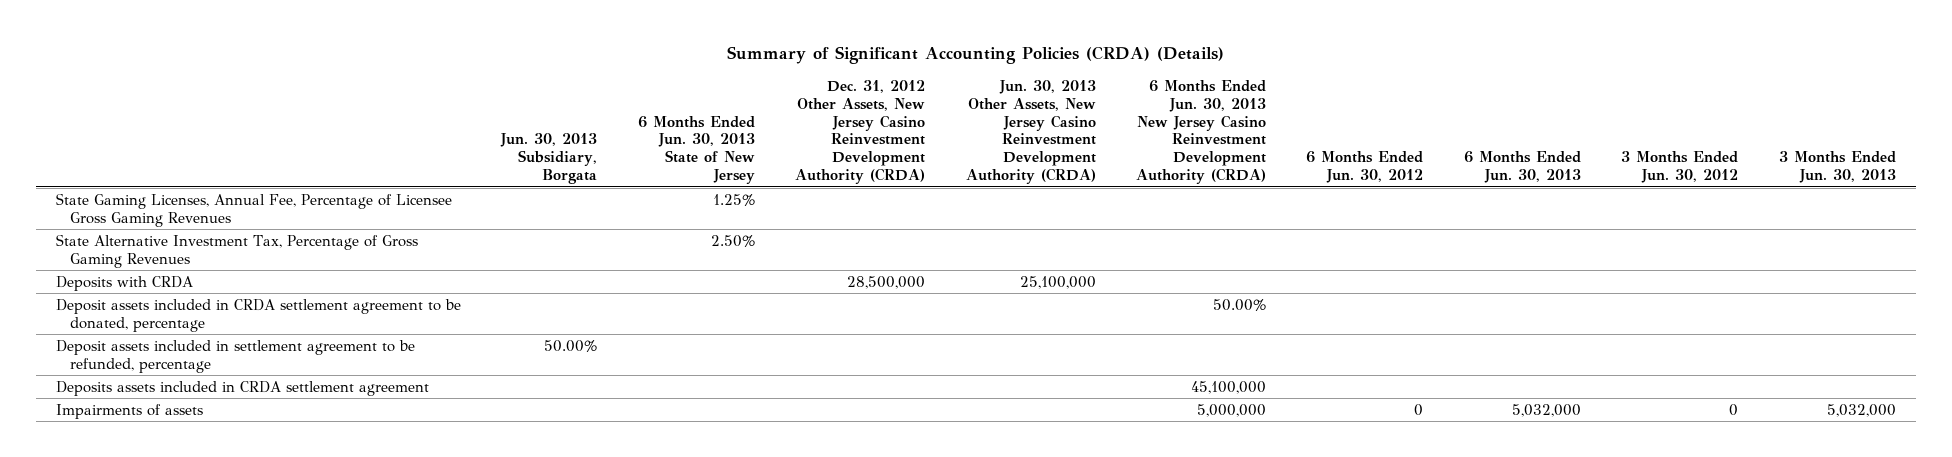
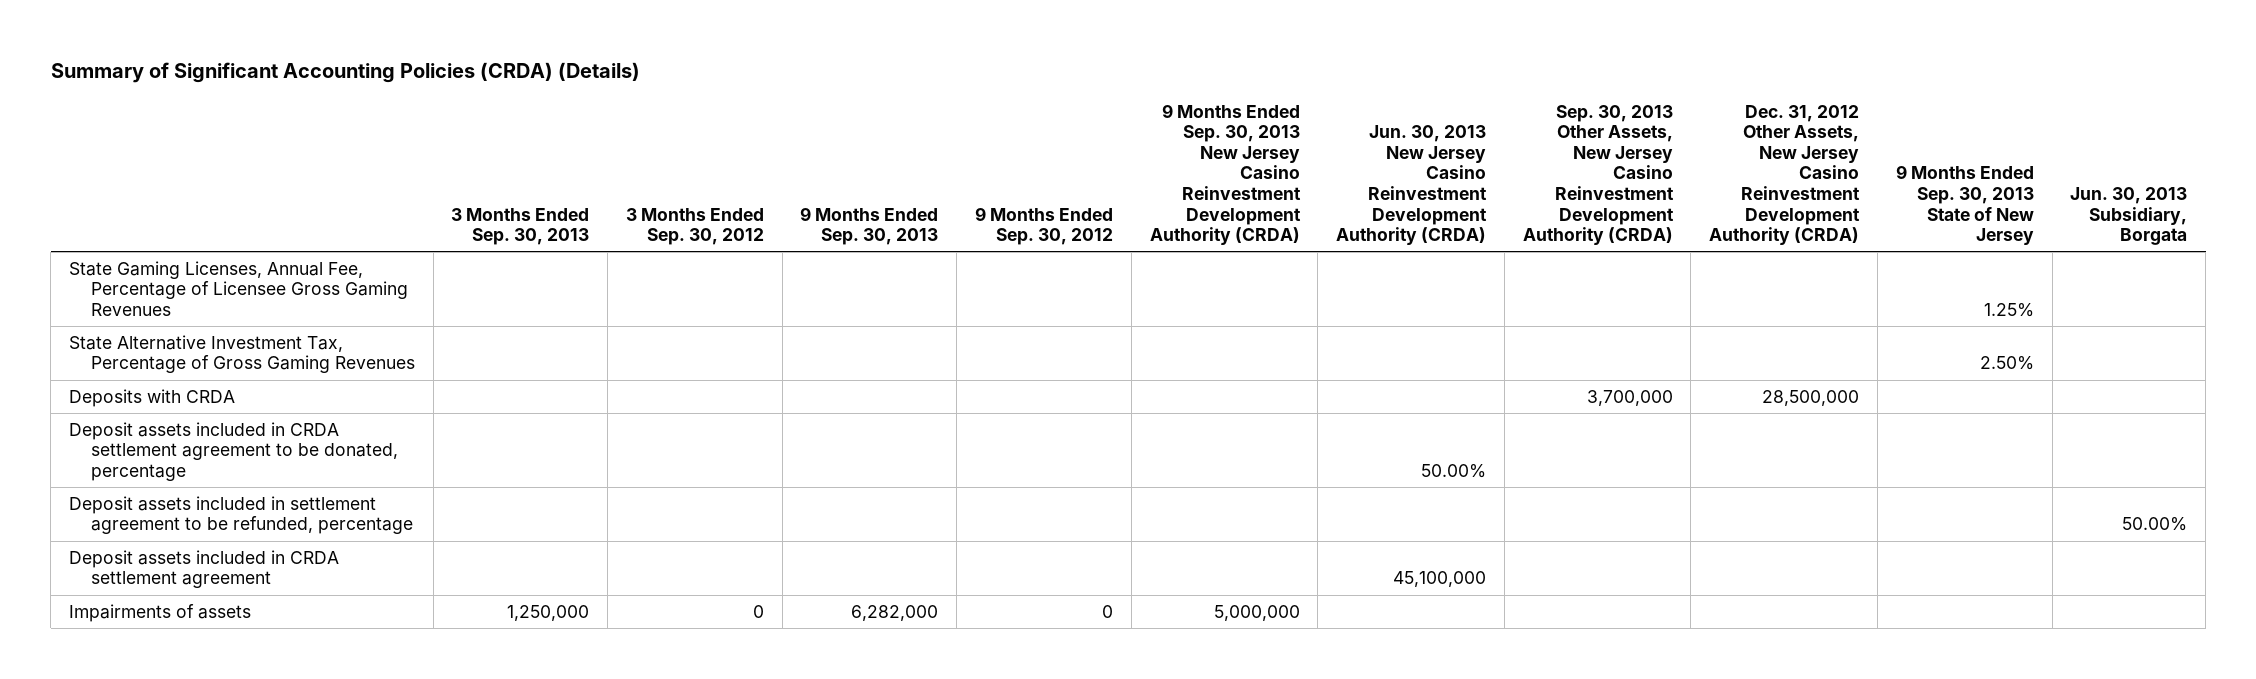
- | Jun. 30, 2013 Subsidiary, Borgata | 6 Months Ended Jun. 30, 2013 State of New Jersey | Dec. 31, 2012 Other Assets, New Jersey Casino Reinvestment Development Authority (CRDA) | Jun. 30, 2013 Other Assets, New Jersey Casino Reinvestment Development Authority (CRDA) | 6 Months Ended Jun. 30, 2013 New Jersey Casino Reinvestment Development Authority (CRDA) | 6 Months Ended Jun. 30, 2012 | 6 Months Ended Jun. 30, 2013 | 3 Months Ended Jun. 30, 2012 | 3 Months Ended Jun. 30, 2013
+ | 3 Months Ended Sep. 30, 2013 | 3 Months Ended Sep. 30, 2012 | 9 Months Ended Sep. 30, 2013 | 9 Months Ended Sep. 30, 2012 | 9 Months Ended Sep. 30, 2013 New Jersey Casino Reinvestment Development Authority (CRDA) | Jun. 30, 2013 New Jersey Casino Reinvestment Development Authority (CRDA) | Sep. 30, 2013 Other Assets, New Jersey Casino Reinvestment Development Authority (CRDA) | Dec. 31, 2012 Other Assets, New Jersey Casino Reinvestment Development Authority (CRDA) | 9 Months Ended Sep. 30, 2013 State of New Jersey | Jun. 30, 2013 Subsidiary, Borgata
- Deposits assets included in CRDA settlement agreement | | | | | 45,100,000 | | | |
+ Deposit assets included in CRDA settlement agreement | | | | | | 45,100,000 | | | |

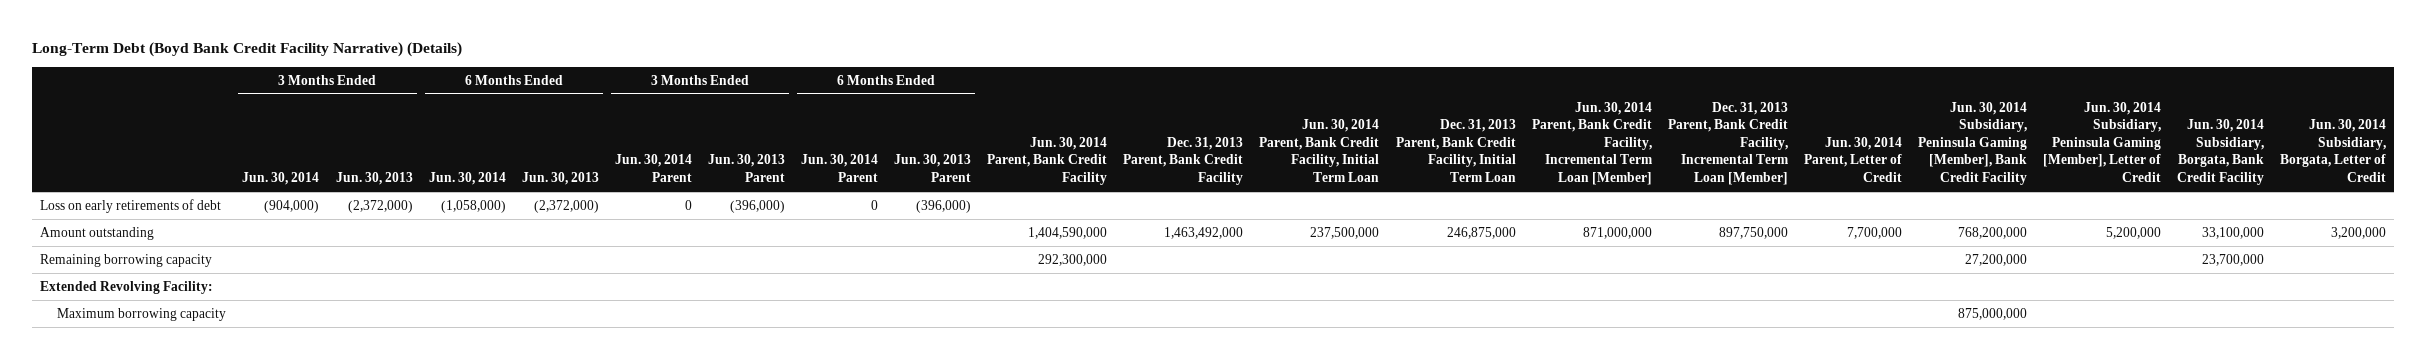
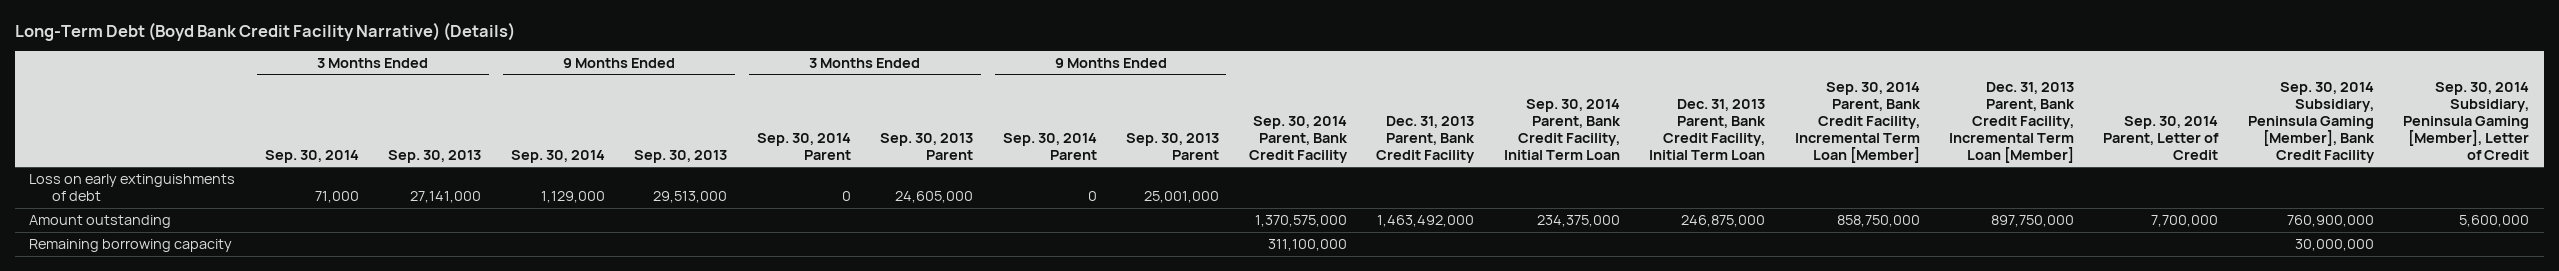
- | 3 Months Ended Jun. 30, 2014 | 3 Months Ended Jun. 30, 2013 | 6 Months Ended Jun. 30, 2014 | 6 Months Ended Jun. 30, 2013 | 3 Months Ended Jun. 30, 2014 Parent | 3 Months Ended Jun. 30, 2013 Parent | 6 Months Ended Jun. 30, 2014 Parent | 6 Months Ended Jun. 30, 2013 Parent | Jun. 30, 2014 Parent, Bank Credit Facility | Dec. 31, 2013 Parent, Bank Credit Facility | Jun. 30, 2014 Parent, Bank Credit Facility, Initial Term Loan | Dec. 31, 2013 Parent, Bank Credit Facility, Initial Term Loan | Jun. 30, 2014 Parent, Bank Credit Facility, Incremental Term Loan [Member] | Dec. 31, 2013 Parent, Bank Credit Facility, Incremental Term Loan [Member] | Jun. 30, 2014 Parent, Letter of Credit | Jun. 30, 2014 Subsidiary, Peninsula Gaming [Member], Bank Credit Facility | Jun. 30, 2014 Subsidiary, Peninsula Gaming [Member], Letter of Credit | Jun. 30, 2014 Subsidiary, Borgata, Bank Credit Facility | Jun. 30, 2014 Subsidiary, Borgata, Letter of Credit
+ | 3 Months Ended Sep. 30, 2014 | 3 Months Ended Sep. 30, 2013 | 9 Months Ended Sep. 30, 2014 | 9 Months Ended Sep. 30, 2013 | 3 Months Ended Sep. 30, 2014 Parent | 3 Months Ended Sep. 30, 2013 Parent | 9 Months Ended Sep. 30, 2014 Parent | 9 Months Ended Sep. 30, 2013 Parent | Sep. 30, 2014 Parent, Bank Credit Facility | Dec. 31, 2013 Parent, Bank Credit Facility | Sep. 30, 2014 Parent, Bank Credit Facility, Initial Term Loan | Dec. 31, 2013 Parent, Bank Credit Facility, Initial Term Loan | Sep. 30, 2014 Parent, Bank Credit Facility, Incremental Term Loan [Member] | Dec. 31, 2013 Parent, Bank Credit Facility, Incremental Term Loan [Member] | Sep. 30, 2014 Parent, Letter of Credit | Sep. 30, 2014 Subsidiary, Peninsula Gaming [Member], Bank Credit Facility | Sep. 30, 2014 Subsidiary, Peninsula Gaming [Member], Letter of Credit
- Loss on early retirements of debt | (904,000) | (2,372,000) | (1,058,000) | (2,372,000) | 0 | (396,000) | 0 | (396,000) | | | | | | | | | | |
+ Loss on early extinguishments of debt | 71,000 | 27,141,000 | 1,129,000 | 29,513,000 | 0 | 24,605,000 | 0 | 25,001,000 | | | | | | | | |
- Extended Revolving Facility:
- Maximum borrowing capacity | | | | | | | | | | | | | | | | 875,000,000 | | |

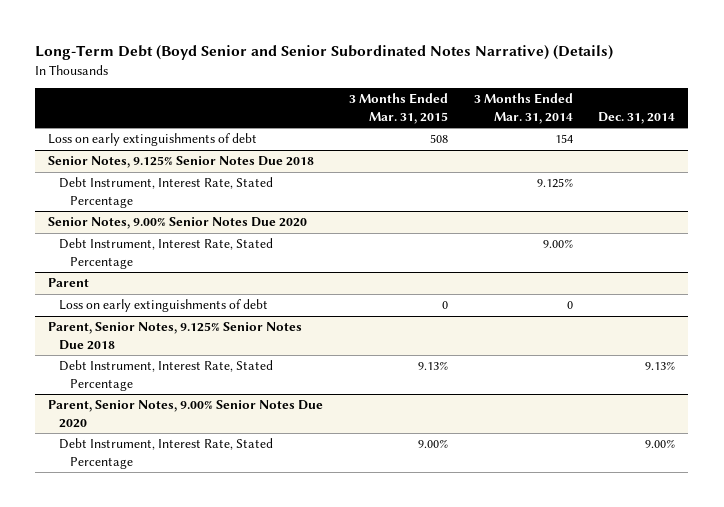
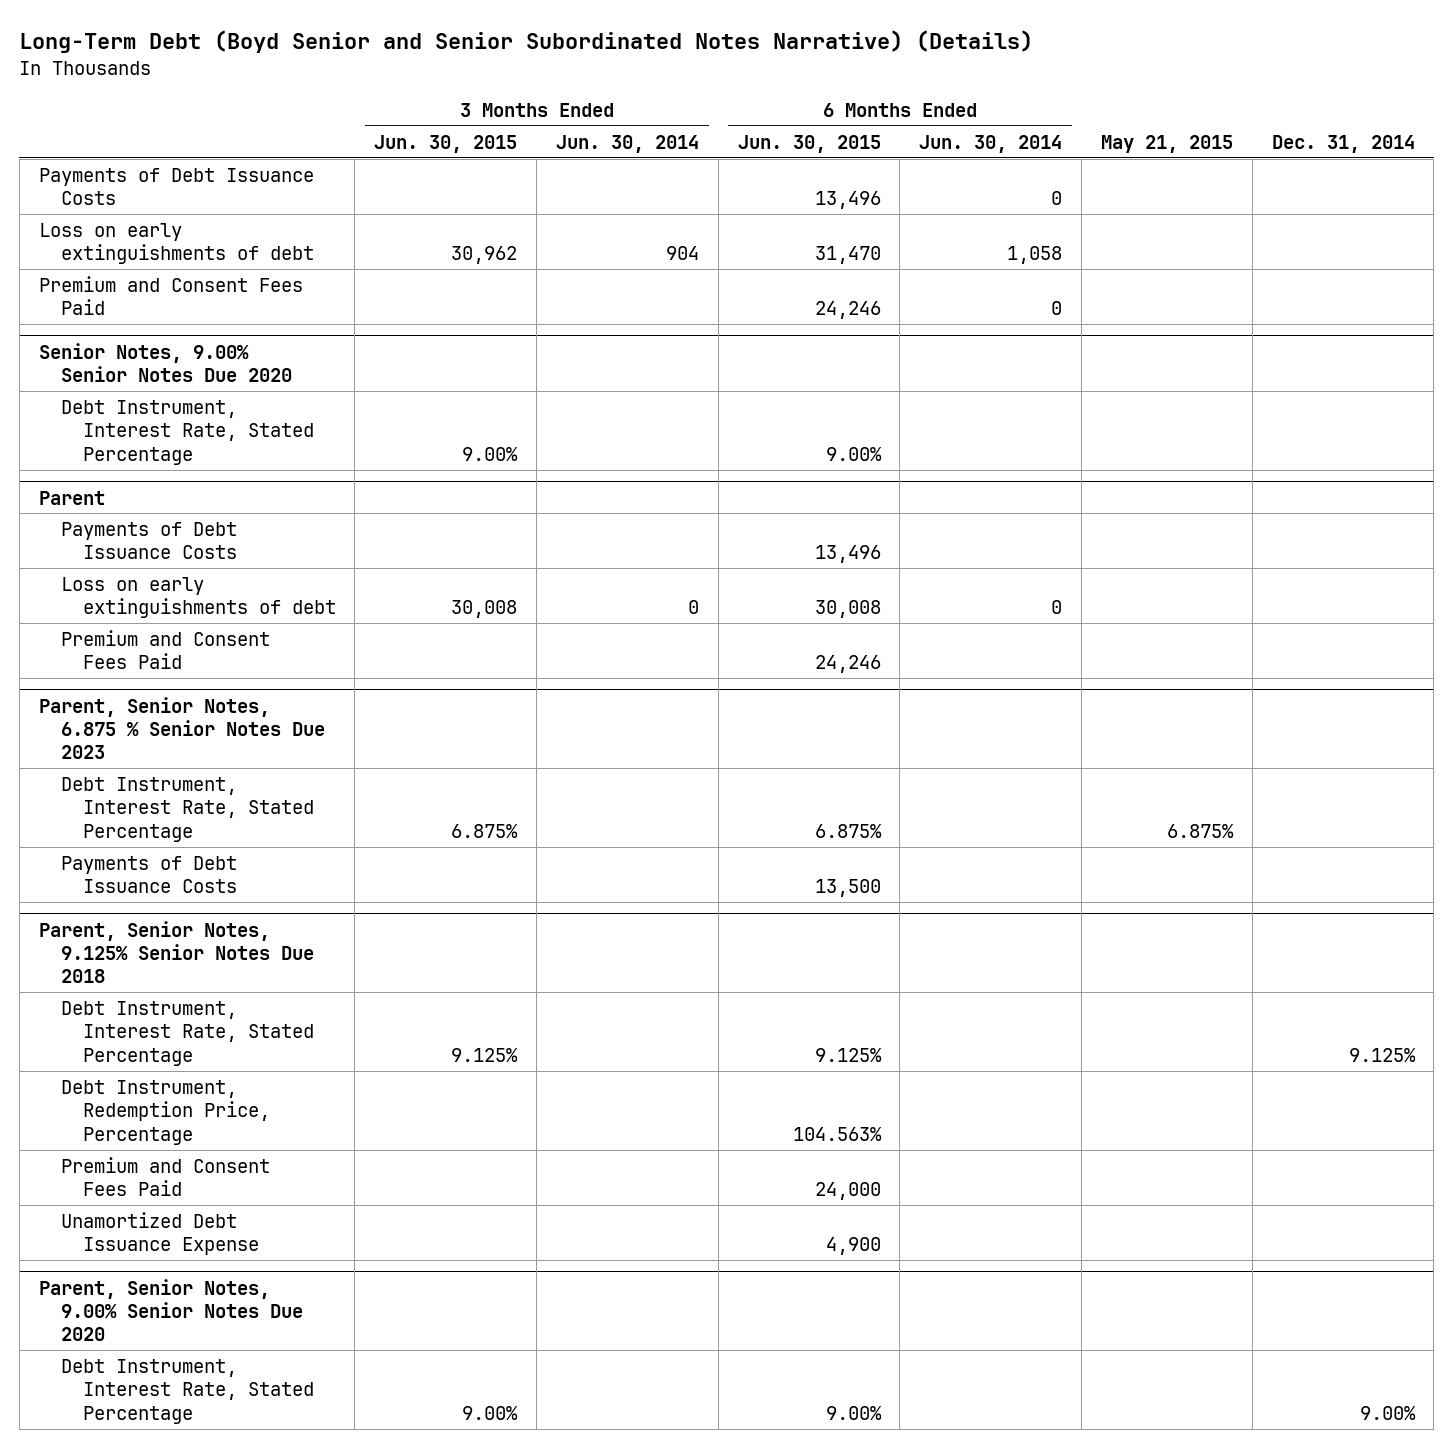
- | 3 Months Ended Mar. 31, 2015 | 3 Months Ended Mar. 31, 2014 | Dec. 31, 2014
+ | 3 Months Ended Jun. 30, 2015 | 3 Months Ended Jun. 30, 2014 | 6 Months Ended Jun. 30, 2015 | 6 Months Ended Jun. 30, 2014 | May 21, 2015 | Dec. 31, 2014
+ Payments of Debt Issuance Costs | | | 13,496 | 0 | |
- Senior Notes, 9.125% Senior Notes Due 2018
- Debt Instrument, Interest Rate, Stated Percentage | | 9.125% |
+ Premium and Consent Fees Paid | | | 24,246 | 0 | |
@ Parent
+ Payments of Debt Issuance Costs | | | 13,496 | | |
+ Premium and Consent Fees Paid | | | 24,246 | | |
+ Parent, Senior Notes, 6.875 % Senior Notes Due 2023
+ Debt Instrument, Interest Rate, Stated Percentage | 6.875% | | 6.875% | | 6.875% |
+ Payments of Debt Issuance Costs | | | 13,500 | | |
@ Parent, Senior Notes, 9.125% Senior Notes Due 2018
- Debt Instrument, Interest Rate, Stated Percentage | 9.13% | | 9.13%
+ Debt Instrument, Interest Rate, Stated Percentage | 9.125% | | 9.125% | | | 9.125%
+ Debt Instrument, Redemption Price, Percentage | | | 104.563% | | |
+ Premium and Consent Fees Paid | | | 24,000 | | |
+ Unamortized Debt Issuance Expense | | | 4,900 | | |

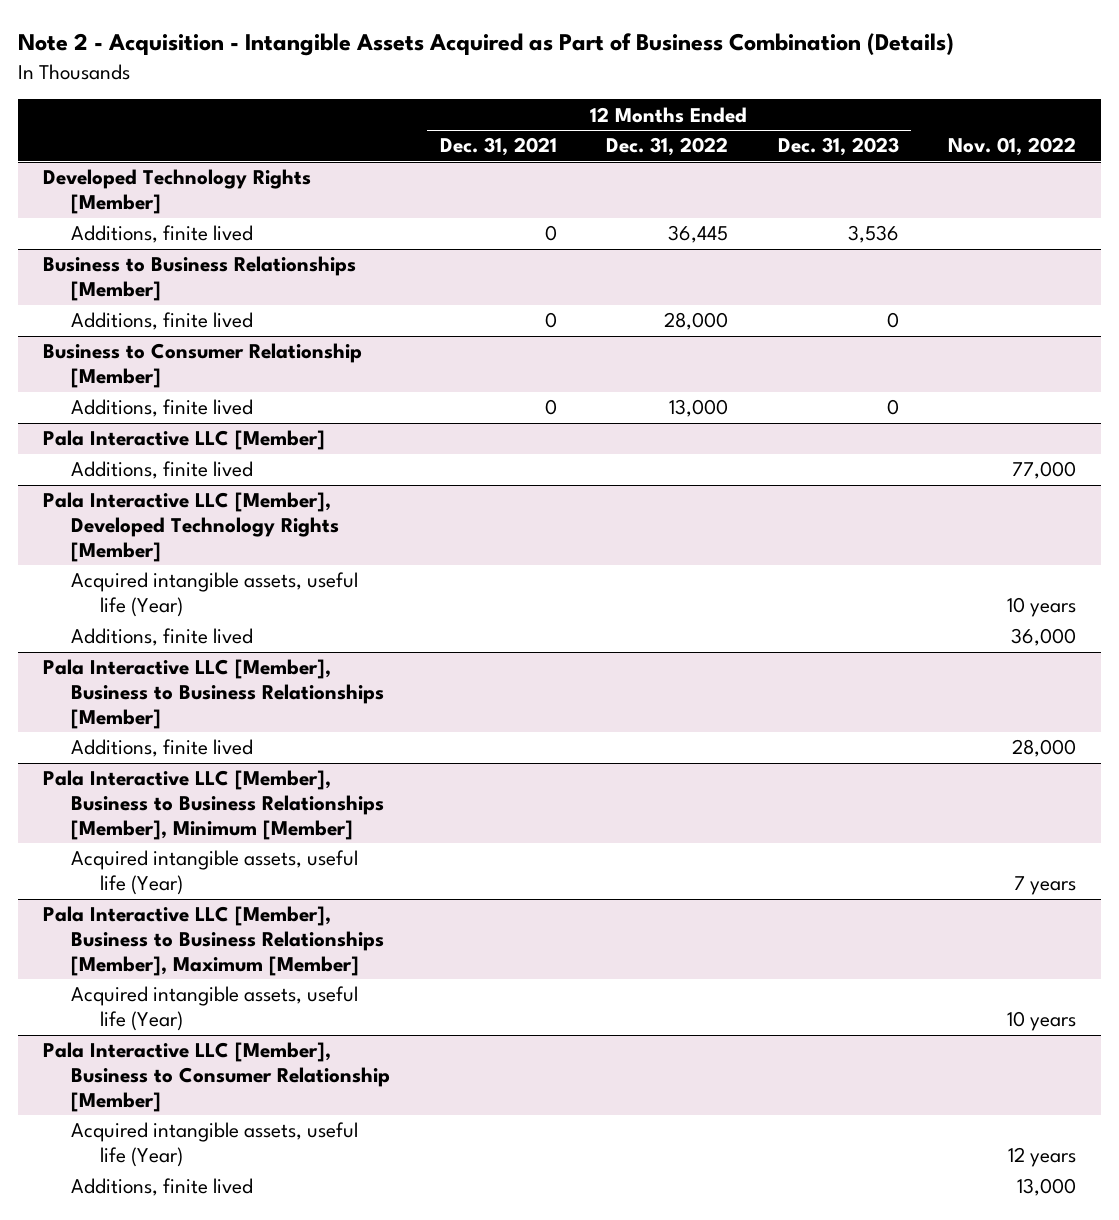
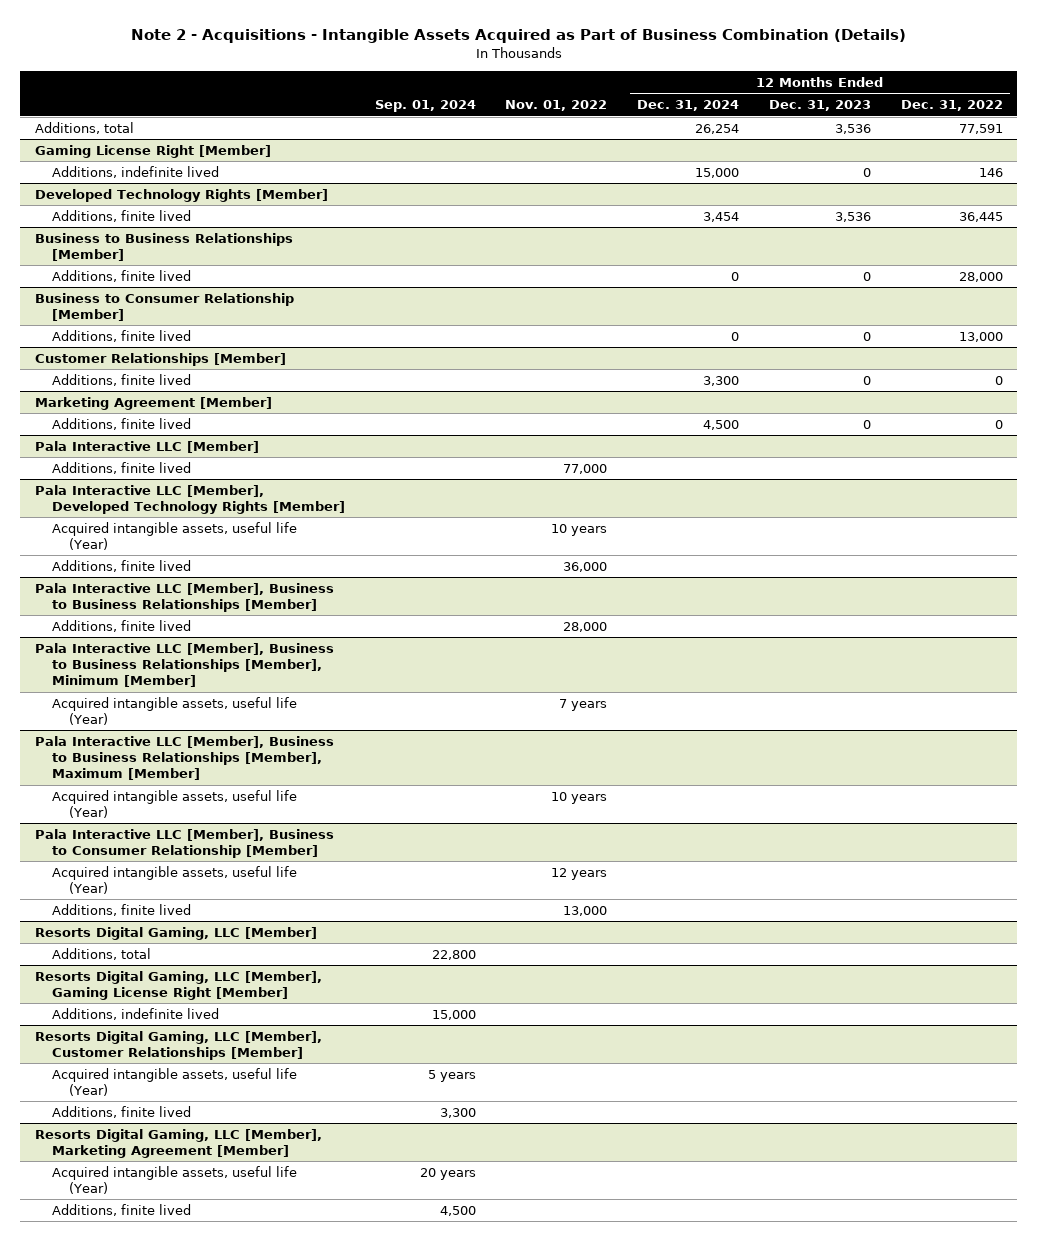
- Note 2 - Acquisition - Intangible Assets Acquired as Part of Business Combination (Details)
+ Note 2 - Acquisitions - Intangible Assets Acquired as Part of Business Combination (Details)
- | 12 Months Ended Dec. 31, 2021 | 12 Months Ended Dec. 31, 2022 | 12 Months Ended Dec. 31, 2023 | Nov. 01, 2022
+ | Sep. 01, 2024 | Nov. 01, 2022 | 12 Months Ended Dec. 31, 2024 | 12 Months Ended Dec. 31, 2023 | 12 Months Ended Dec. 31, 2022
+ Additions, total | | | 26,254 | 3,536 | 77,591
+ Gaming License Right [Member]
+ Additions, indefinite lived | | | 15,000 | 0 | 146
+ Customer Relationships [Member]
+ Additions, finite lived | | | 3,300 | 0 | 0
+ Marketing Agreement [Member]
+ Additions, finite lived | | | 4,500 | 0 | 0
+ Resorts Digital Gaming, LLC [Member]
+ Additions, total | 22,800 | | | |
+ Resorts Digital Gaming, LLC [Member], Gaming License Right [Member]
+ Additions, indefinite lived | 15,000 | | | |
+ Resorts Digital Gaming, LLC [Member], Customer Relationships [Member]
+ Acquired intangible assets, useful life (Year) | 5 years | | | |
+ Additions, finite lived | 3,300 | | | |
+ Resorts Digital Gaming, LLC [Member], Marketing Agreement [Member]
+ Acquired intangible assets, useful life (Year) | 20 years | | | |
+ Additions, finite lived | 4,500 | | | |

